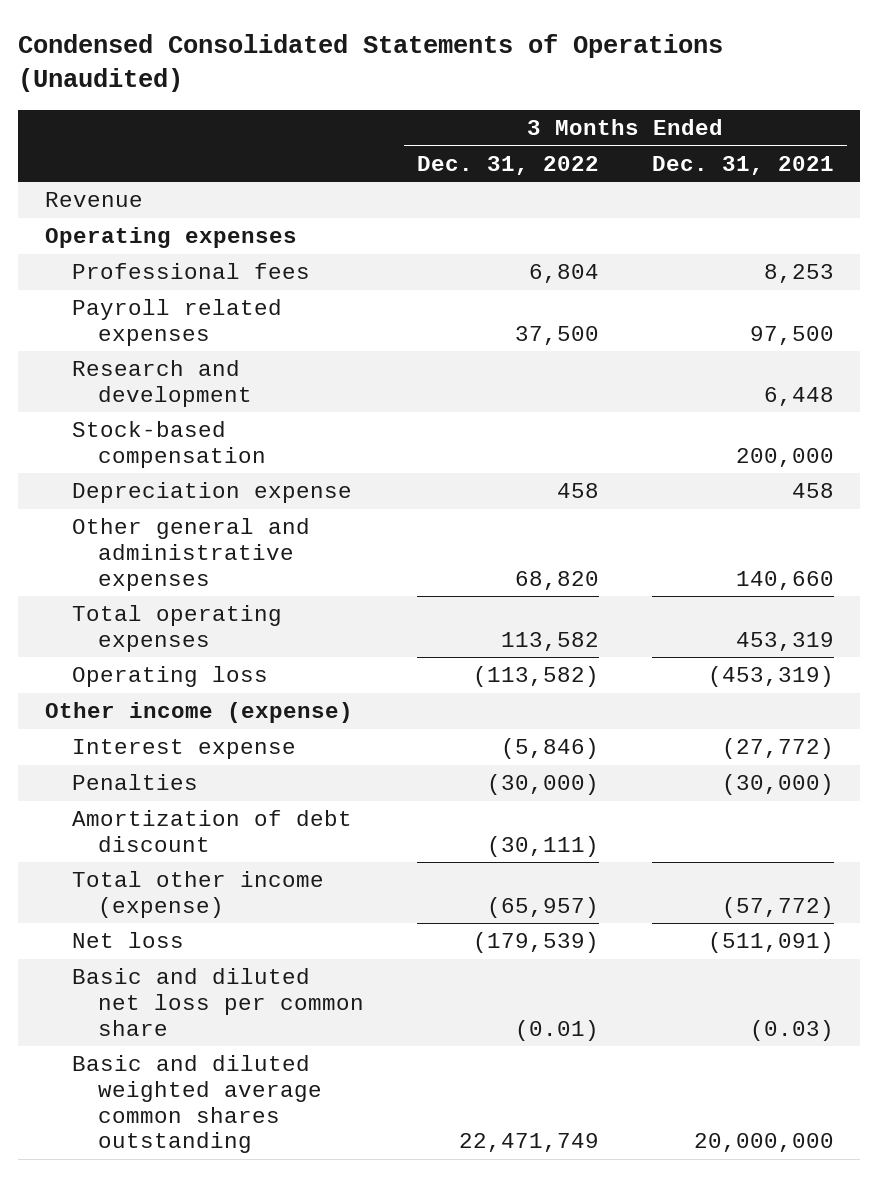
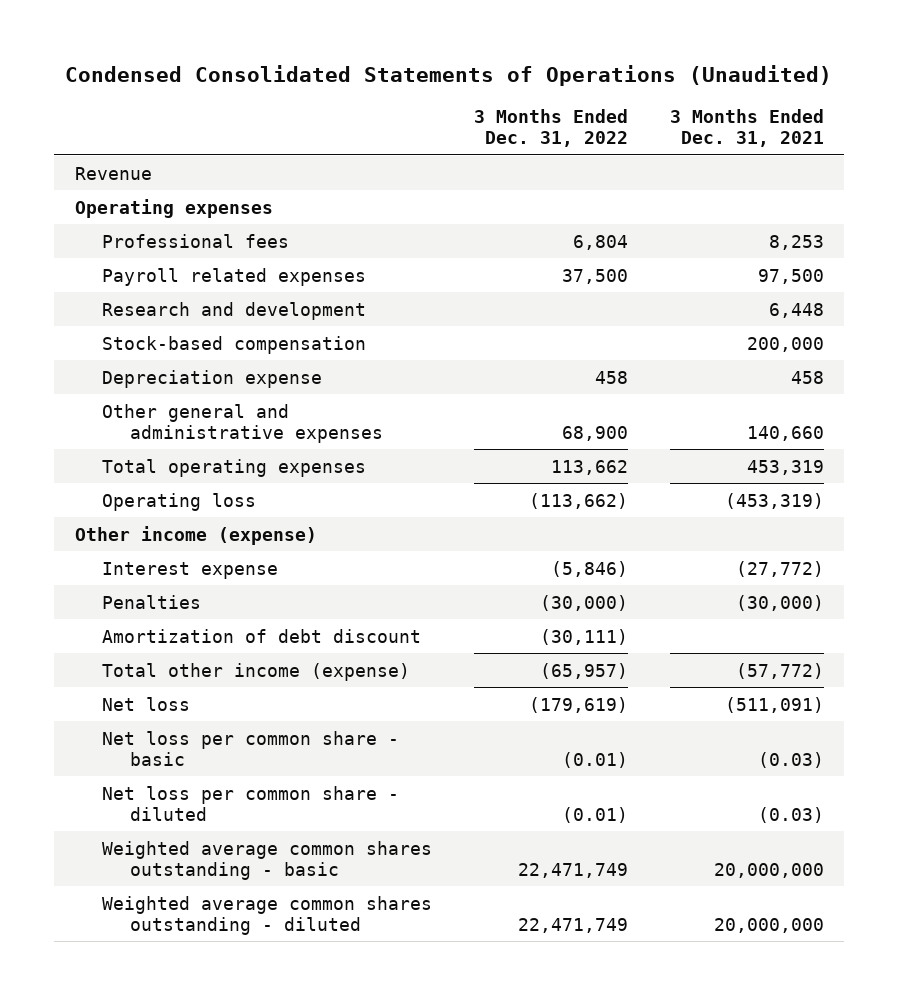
- Other general and administrative expenses | 68,820 | 140,660
- Total operating expenses | 113,582 | 453,319
- Operating loss | (113,582) | (453,319)
+ Other general and administrative expenses | 68,900 | 140,660
+ Total operating expenses | 113,662 | 453,319
+ Operating loss | (113,662) | (453,319)
- Net loss | (179,539) | (511,091)
- Basic and diluted net loss per common share | (0.01) | (0.03)
- Basic and diluted weighted average common shares outstanding | 22,471,749 | 20,000,000
+ Net loss | (179,619) | (511,091)
+ Net loss per common share - basic | (0.01) | (0.03)
+ Net loss per common share - diluted | (0.01) | (0.03)
+ Weighted average common shares outstanding - basic | 22,471,749 | 20,000,000
+ Weighted average common shares outstanding - diluted | 22,471,749 | 20,000,000

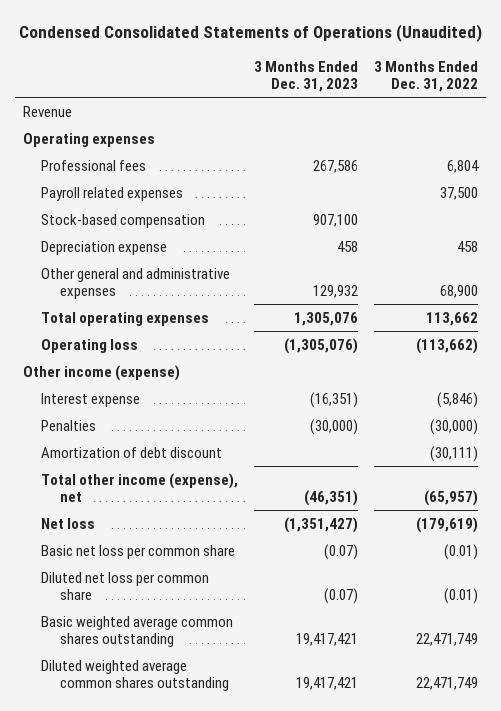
- | 3 Months Ended Dec. 31, 2022 | 3 Months Ended Dec. 31, 2021
+ | 3 Months Ended Dec. 31, 2023 | 3 Months Ended Dec. 31, 2022
- Research and development | | 6,448
- Total other income (expense) | (65,957) | (57,772)
+ Total other income (expense), net | (46,351) | (65,957)
- Net loss per common share - basic | (0.01) | (0.03)
- Net loss per common share - diluted | (0.01) | (0.03)
- Weighted average common shares outstanding - basic | 22,471,749 | 20,000,000
- Weighted average common shares outstanding - diluted | 22,471,749 | 20,000,000
+ Basic net loss per common share | (0.07) | (0.01)
+ Diluted net loss per common share | (0.07) | (0.01)
+ Basic weighted average common shares outstanding | 19,417,421 | 22,471,749
+ Diluted weighted average common shares outstanding | 19,417,421 | 22,471,749

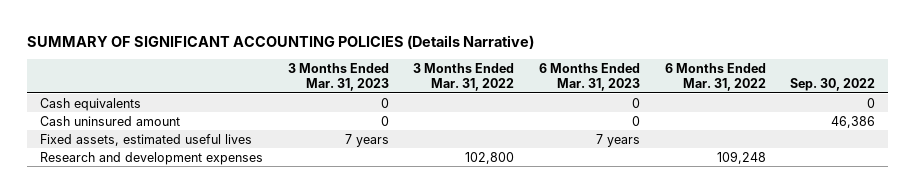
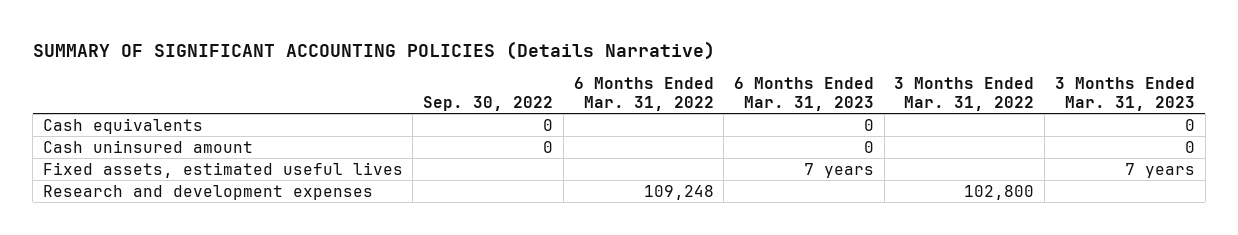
- | 3 Months Ended Mar. 31, 2023 | 3 Months Ended Mar. 31, 2022 | 6 Months Ended Mar. 31, 2023 | 6 Months Ended Mar. 31, 2022 | Sep. 30, 2022
+ | Sep. 30, 2022 | 6 Months Ended Mar. 31, 2022 | 6 Months Ended Mar. 31, 2023 | 3 Months Ended Mar. 31, 2022 | 3 Months Ended Mar. 31, 2023
- Cash uninsured amount | 0 | | 0 | | 46,386
+ Cash uninsured amount | 0 | | 0 | | 0

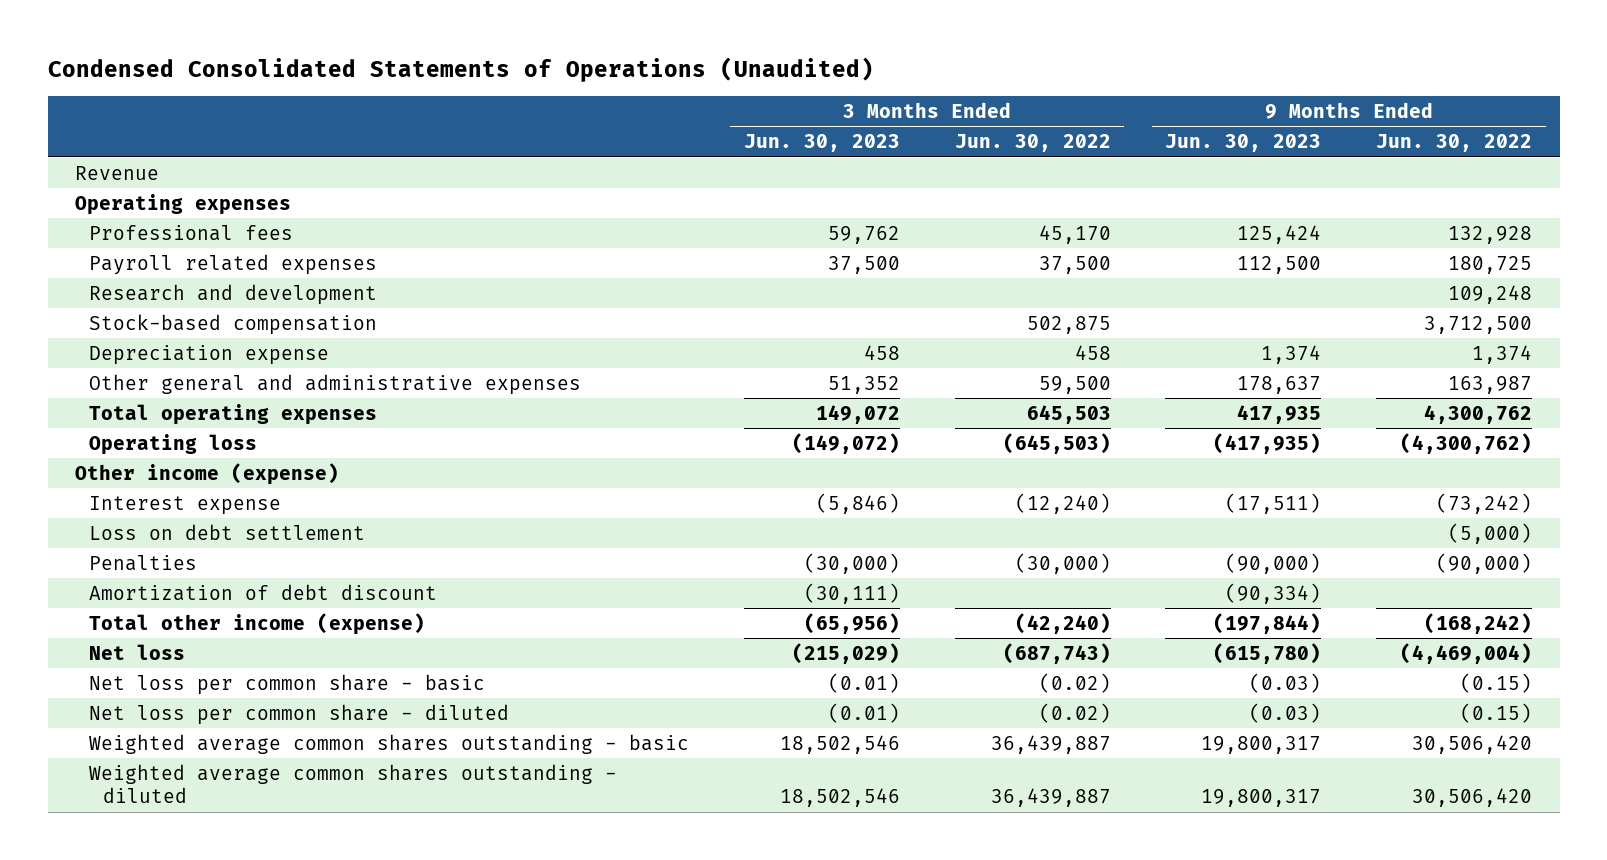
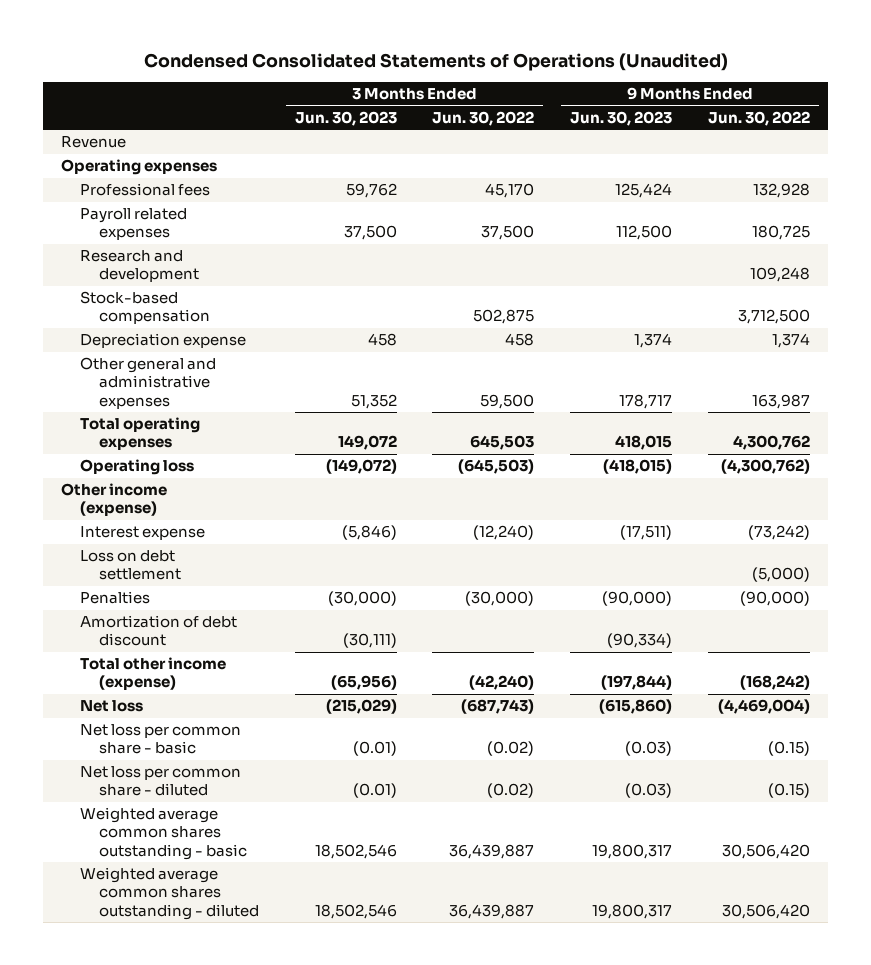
- Other general and administrative expenses | 51,352 | 59,500 | 178,637 | 163,987
- Total operating expenses | 149,072 | 645,503 | 417,935 | 4,300,762
- Operating loss | (149,072) | (645,503) | (417,935) | (4,300,762)
+ Other general and administrative expenses | 51,352 | 59,500 | 178,717 | 163,987
+ Total operating expenses | 149,072 | 645,503 | 418,015 | 4,300,762
+ Operating loss | (149,072) | (645,503) | (418,015) | (4,300,762)
- Net loss | (215,029) | (687,743) | (615,780) | (4,469,004)
+ Net loss | (215,029) | (687,743) | (615,860) | (4,469,004)

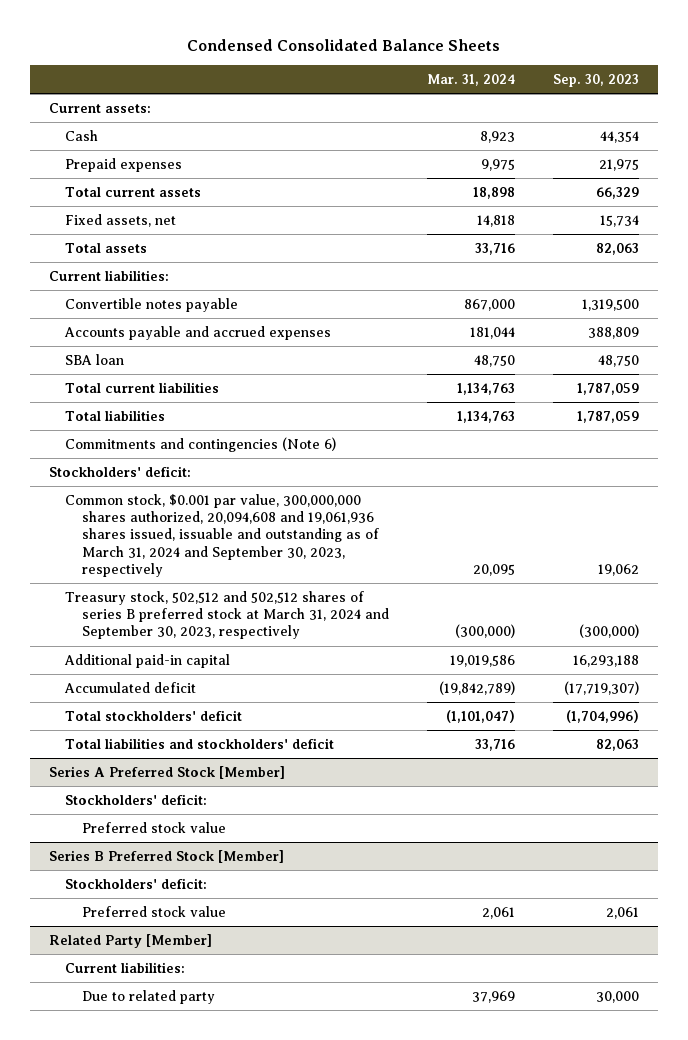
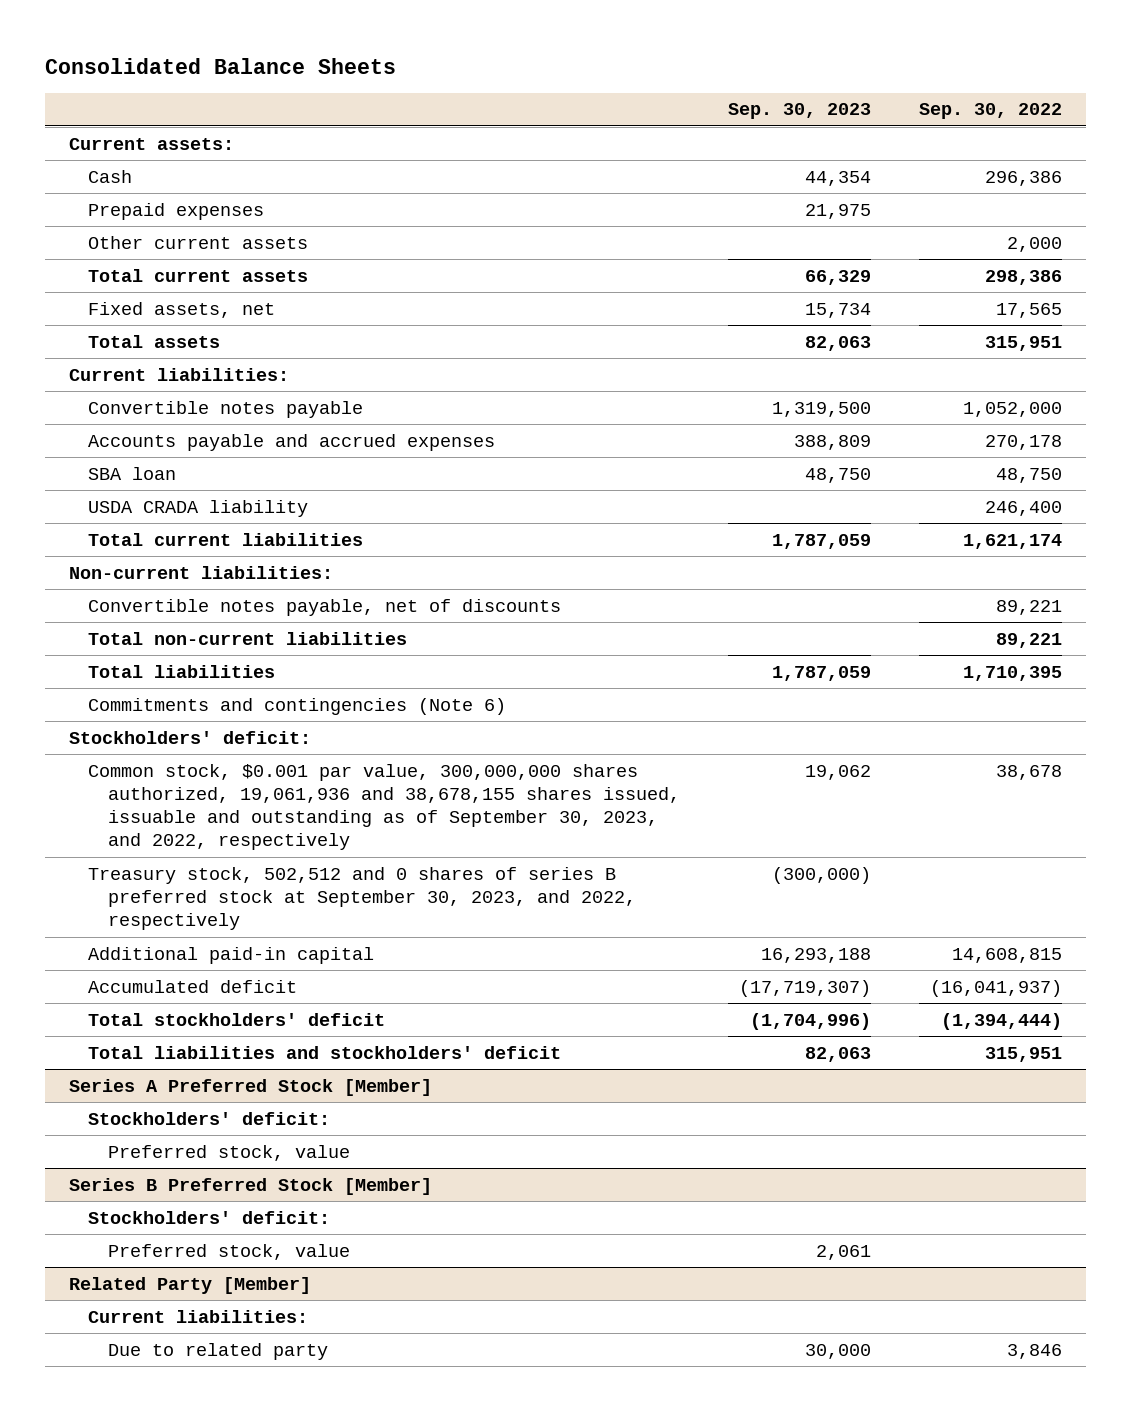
- Condensed Consolidated Balance Sheets
+ Consolidated Balance Sheets
- | Mar. 31, 2024 | Sep. 30, 2023
+ | Sep. 30, 2023 | Sep. 30, 2022
+ Other current assets | | 2,000
+ USDA CRADA liability | | 246,400
+ Non-current liabilities:
+ Convertible notes payable, net of discounts | | 89,221
+ Total non-current liabilities | | 89,221
- Common stock, $0.001 par value, 300,000,000 shares authorized, 20,094,608 and 19,061,936 shares issued, issuable and outstanding as of March 31, 2024 and September 30, 2023, respectively | 20,095 | 19,062
- Treasury stock, 502,512 and 502,512 shares of series B preferred stock at March 31, 2024 and September 30, 2023, respectively | (300,000) | (300,000)
+ Common stock, $0.001 par value, 300,000,000 shares authorized, 19,061,936 and 38,678,155 shares issued, issuable and outstanding as of September 30, 2023, and 2022, respectively | 19,062 | 38,678
+ Treasury stock, 502,512 and 0 shares of series B preferred stock at September 30, 2023, and 2022, respectively | (300,000) |
@ Series A Preferred Stock [Member]
- Preferred stock value
+ Preferred stock, value
@ Series B Preferred Stock [Member]
- Preferred stock value | 2,061 | 2,061
+ Preferred stock, value | 2,061 |

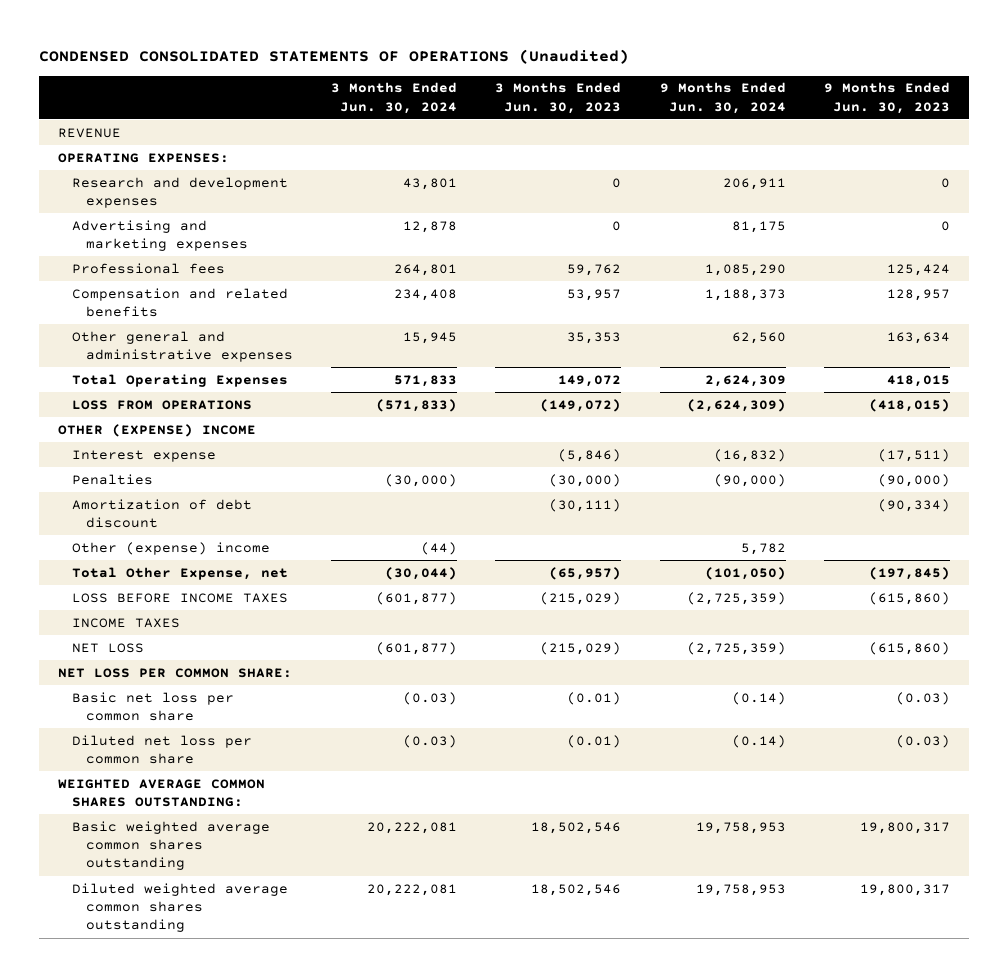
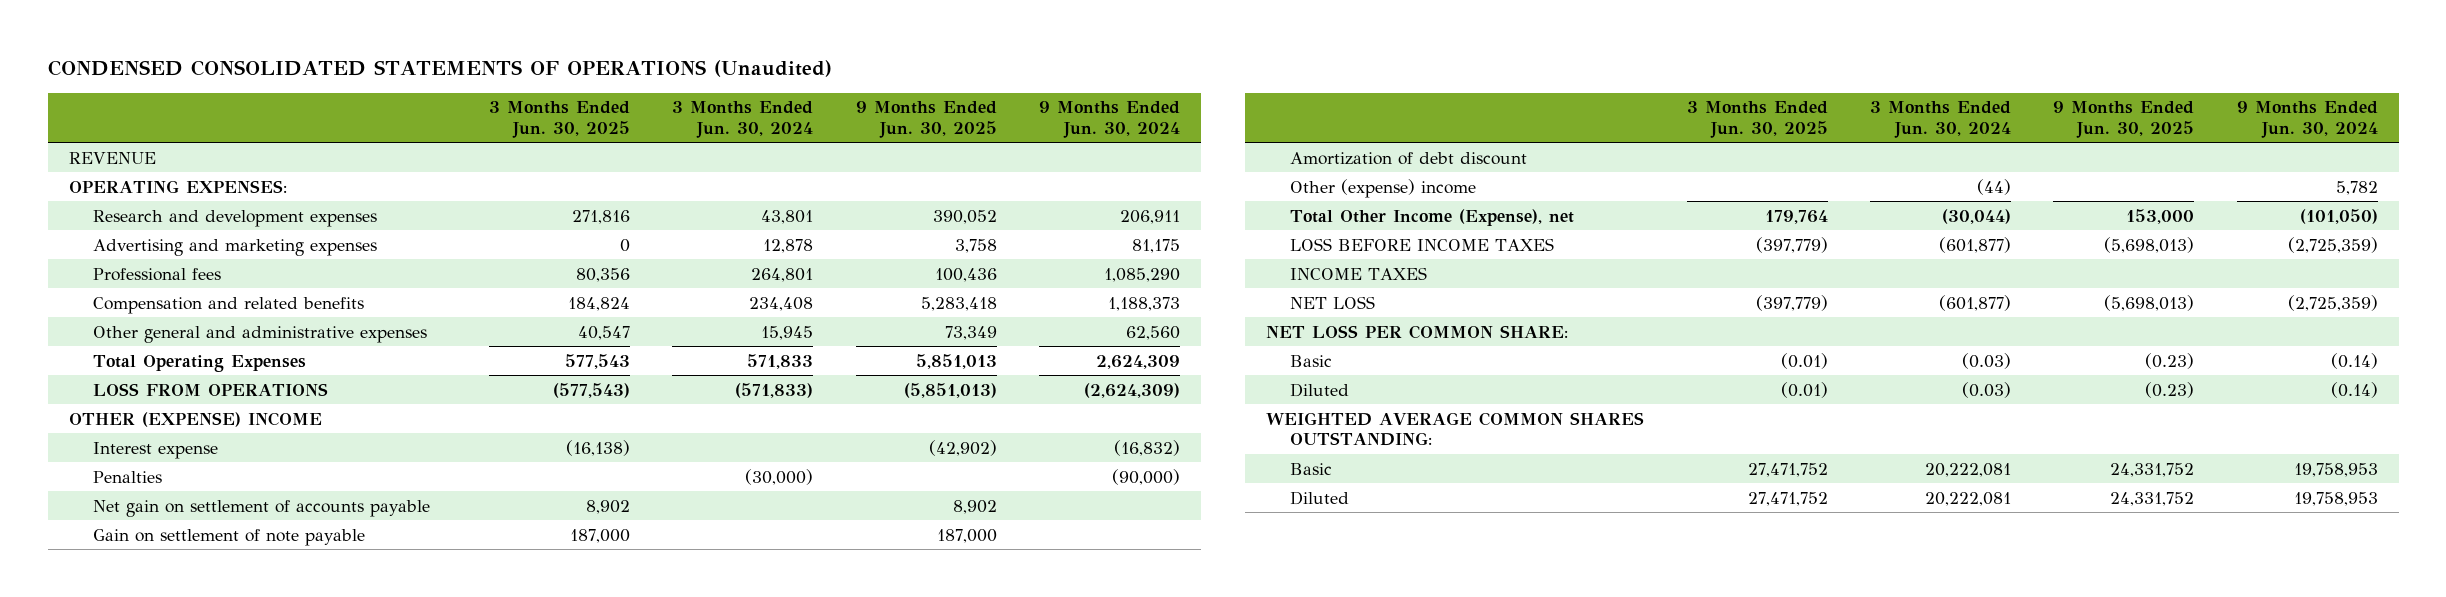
- | 3 Months Ended Jun. 30, 2024 | 3 Months Ended Jun. 30, 2023 | 9 Months Ended Jun. 30, 2024 | 9 Months Ended Jun. 30, 2023
+ | 3 Months Ended Jun. 30, 2025 | 3 Months Ended Jun. 30, 2024 | 9 Months Ended Jun. 30, 2025 | 9 Months Ended Jun. 30, 2024
+ Net gain on settlement of accounts payable | 8,902 | | 8,902 |
+ Gain on settlement of note payable | 187,000 | | 187,000 |
- Total Other Expense, net | (30,044) | (65,957) | (101,050) | (197,845)
+ Total Other Income (Expense), net | 179,764 | (30,044) | 153,000 | (101,050)
- Basic net loss per common share | (0.03) | (0.01) | (0.14) | (0.03)
- Diluted net loss per common share | (0.03) | (0.01) | (0.14) | (0.03)
+ Basic | (0.01) | (0.03) | (0.23) | (0.14)
+ Diluted | (0.01) | (0.03) | (0.23) | (0.14)
- Basic weighted average common shares outstanding | 20,222,081 | 18,502,546 | 19,758,953 | 19,800,317
- Diluted weighted average common shares outstanding | 20,222,081 | 18,502,546 | 19,758,953 | 19,800,317
+ Basic | 27,471,752 | 20,222,081 | 24,331,752 | 19,758,953
+ Diluted | 27,471,752 | 20,222,081 | 24,331,752 | 19,758,953

